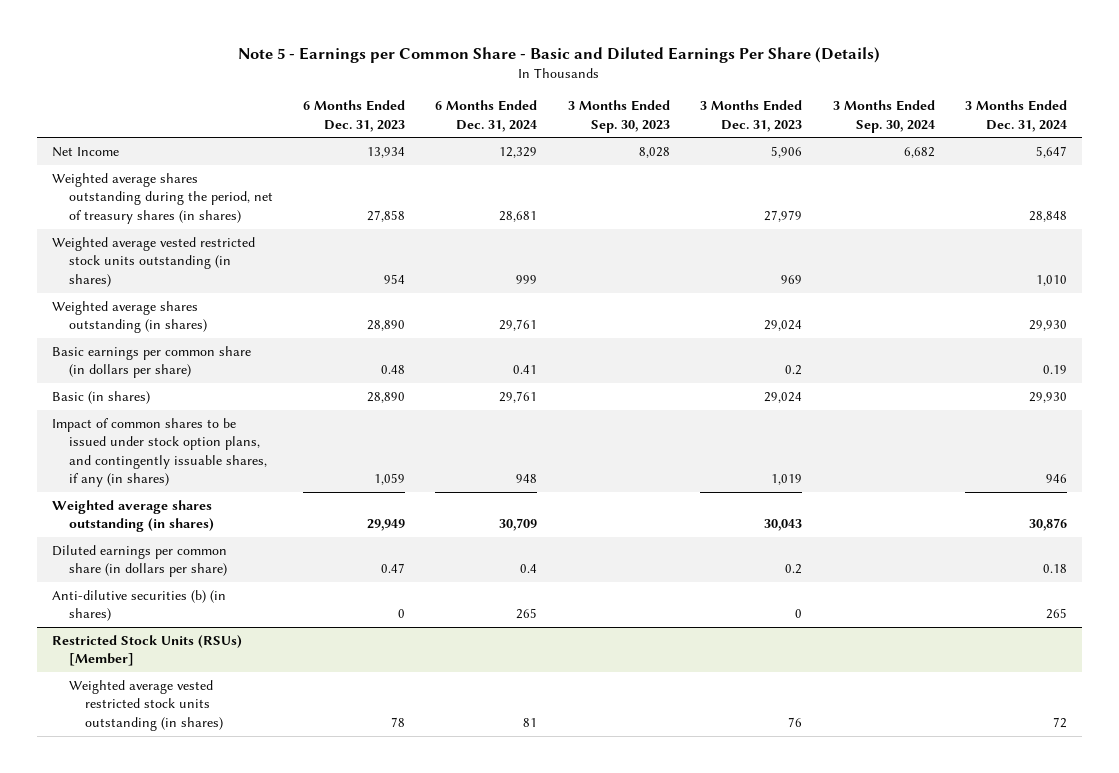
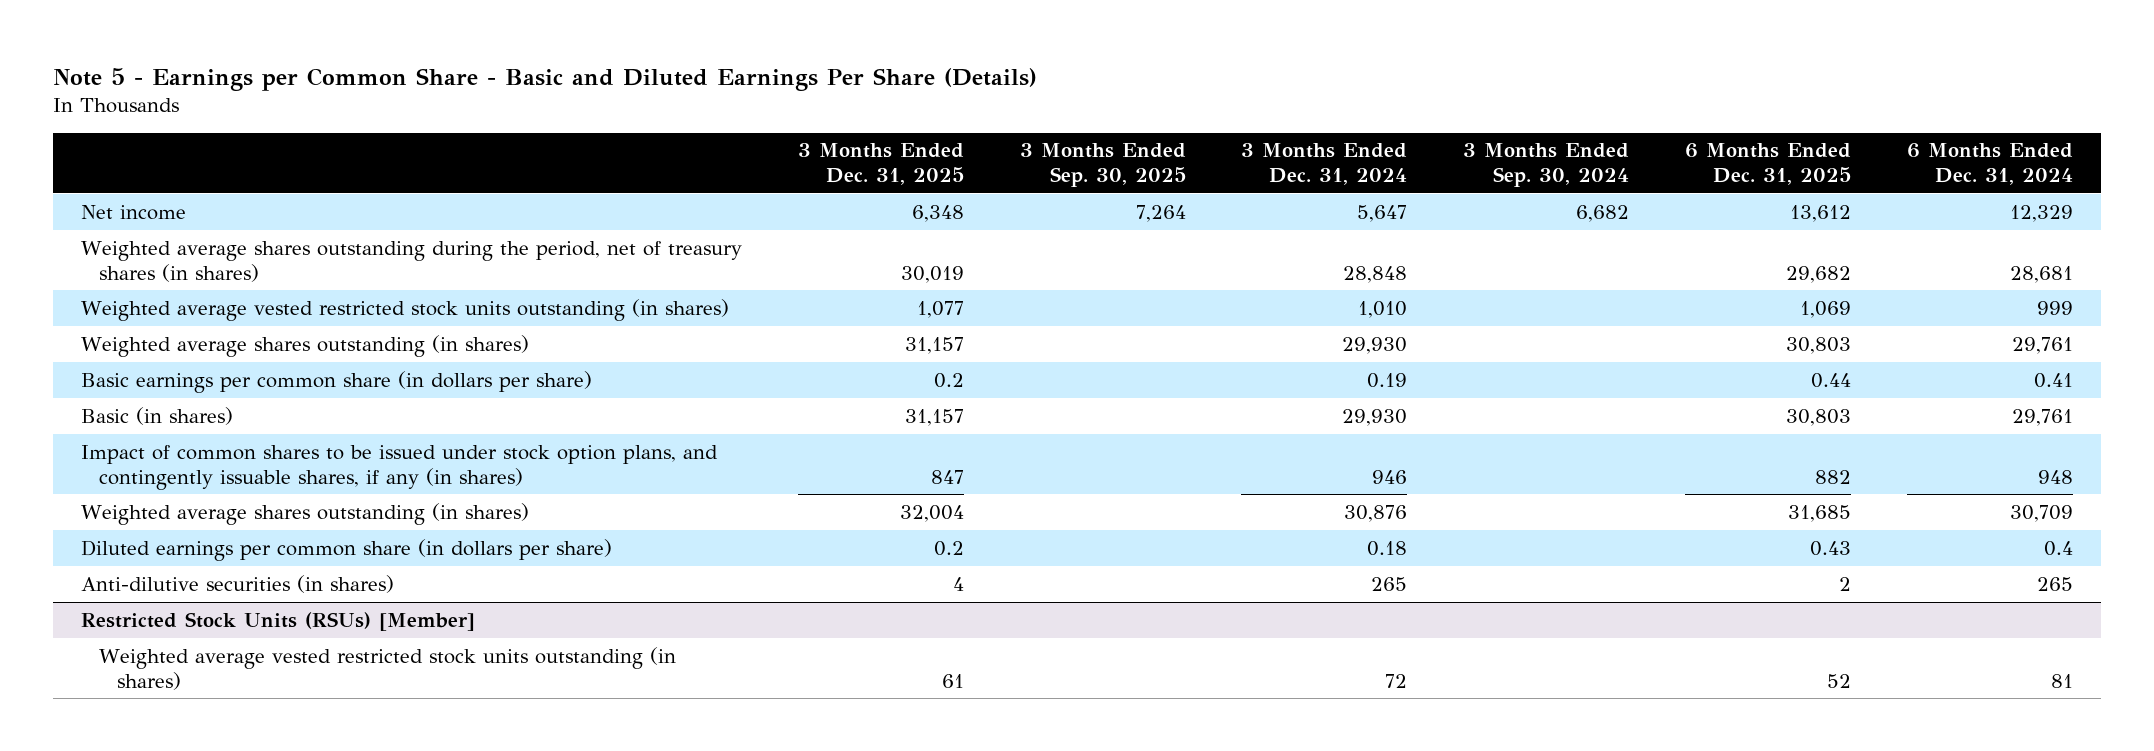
- | 6 Months Ended Dec. 31, 2023 | 6 Months Ended Dec. 31, 2024 | 3 Months Ended Sep. 30, 2023 | 3 Months Ended Dec. 31, 2023 | 3 Months Ended Sep. 30, 2024 | 3 Months Ended Dec. 31, 2024
+ | 3 Months Ended Dec. 31, 2025 | 3 Months Ended Sep. 30, 2025 | 3 Months Ended Dec. 31, 2024 | 3 Months Ended Sep. 30, 2024 | 6 Months Ended Dec. 31, 2025 | 6 Months Ended Dec. 31, 2024
- Net Income | 13,934 | 12,329 | 8,028 | 5,906 | 6,682 | 5,647
+ Net income | 6,348 | 7,264 | 5,647 | 6,682 | 13,612 | 12,329
- Anti-dilutive securities (b) (in shares) | 0 | 265 | | 0 | | 265
+ Anti-dilutive securities (in shares) | 4 | | 265 | | 2 | 265

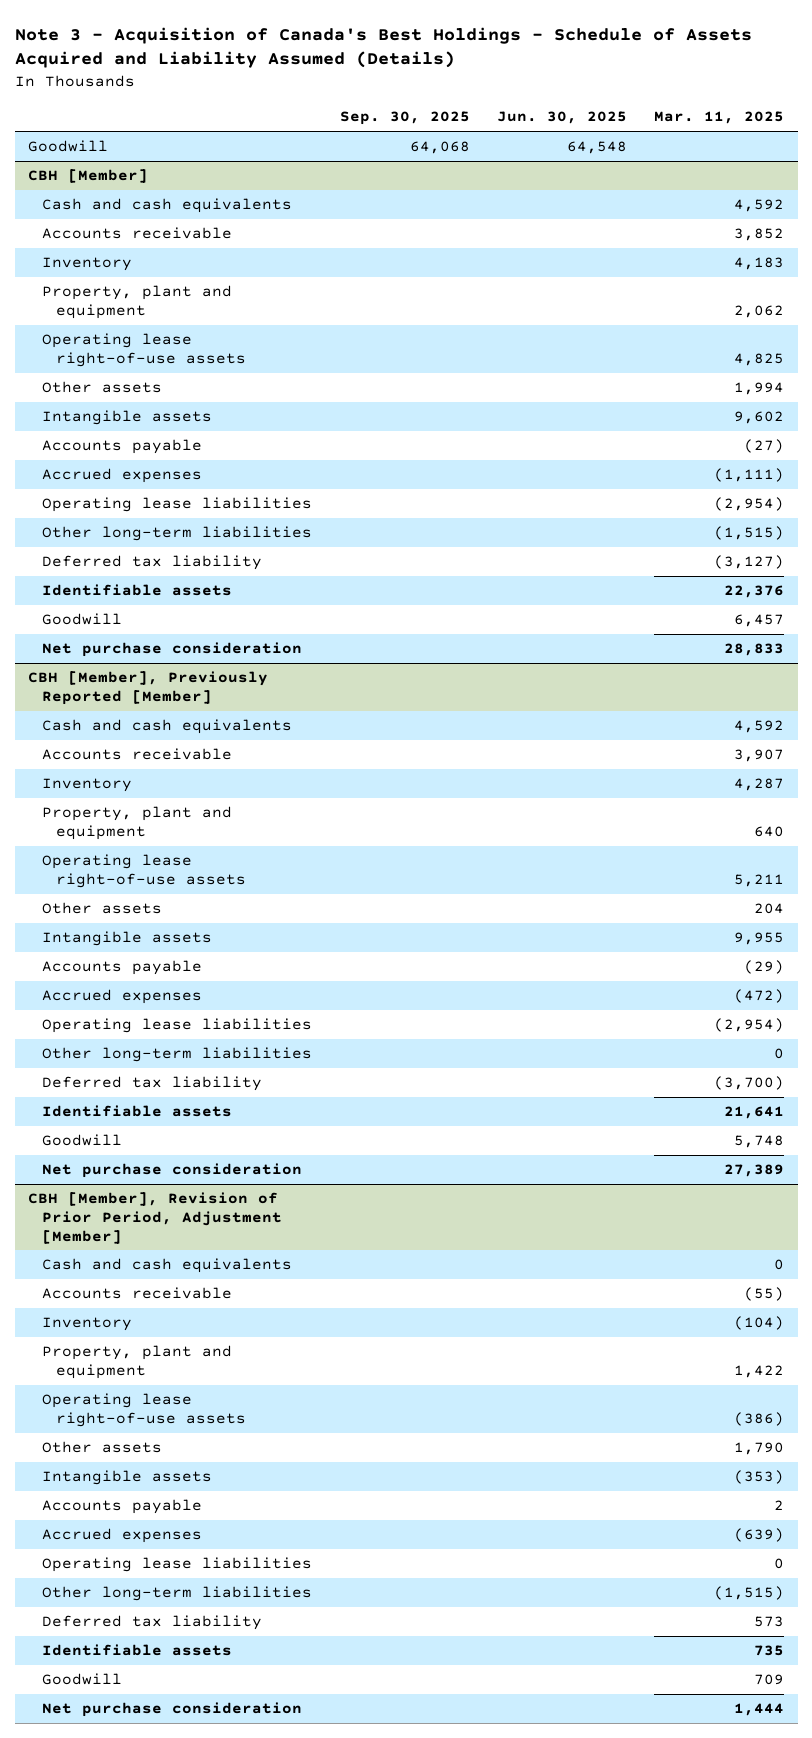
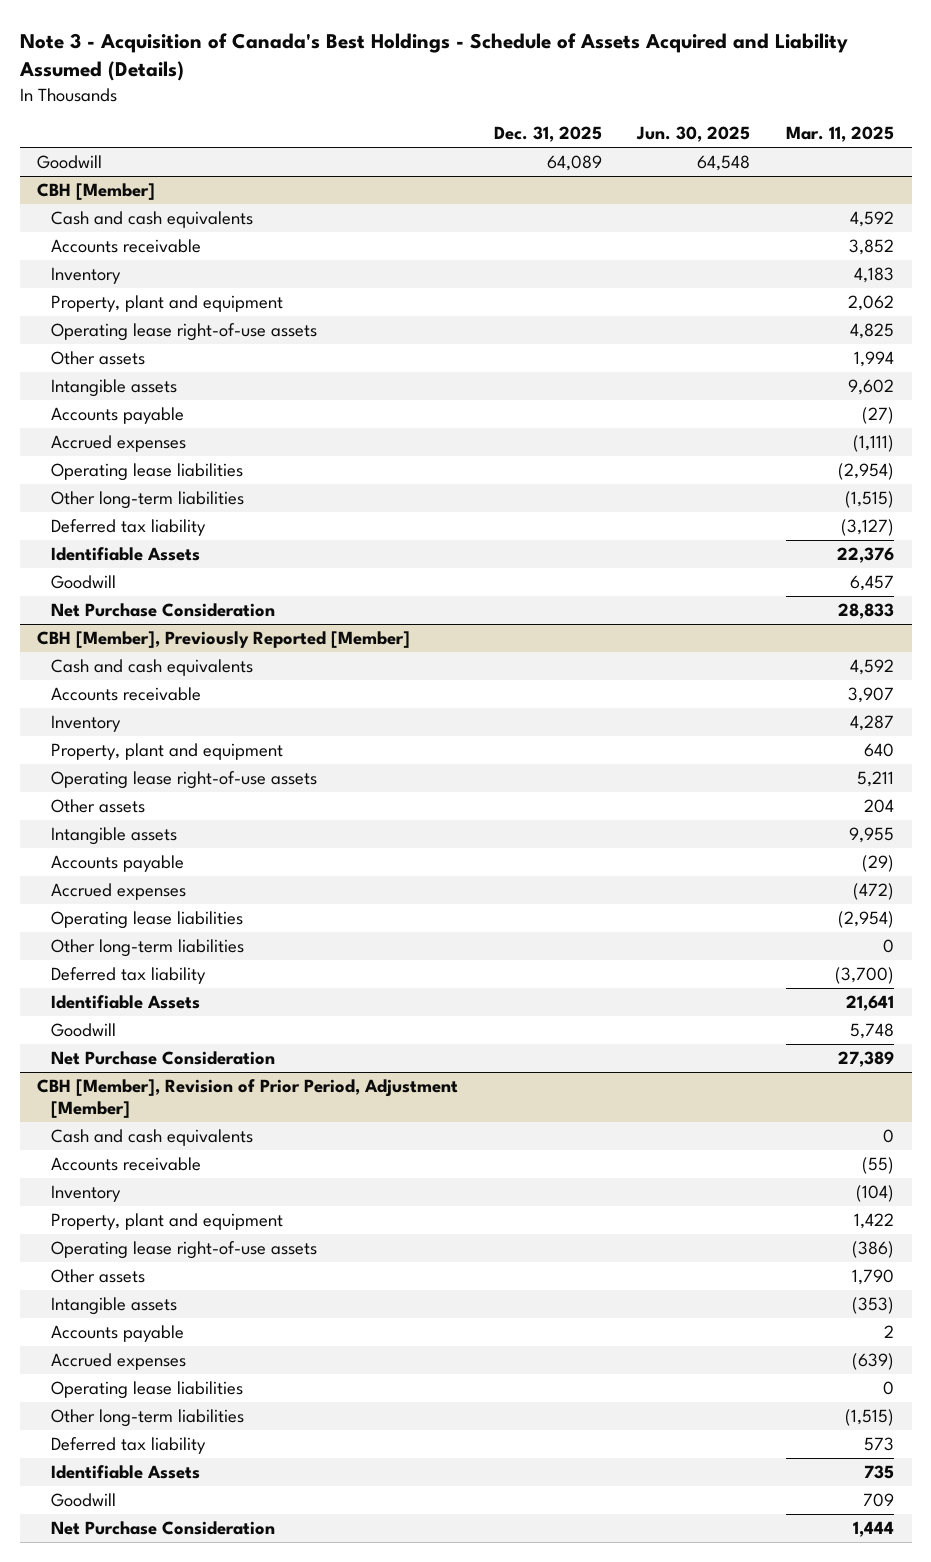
- | Sep. 30, 2025 | Jun. 30, 2025 | Mar. 11, 2025
+ | Dec. 31, 2025 | Jun. 30, 2025 | Mar. 11, 2025
@ CBH [Member]
- Identifiable assets | | | 22,376
+ Identifiable Assets | | | 22,376
- Net purchase consideration | | | 28,833
+ Net Purchase Consideration | | | 28,833
@ CBH [Member], Previously Reported [Member]
- Identifiable assets | | | 21,641
+ Identifiable Assets | | | 21,641
- Net purchase consideration | | | 27,389
+ Net Purchase Consideration | | | 27,389
@ CBH [Member], Revision of Prior Period, Adjustment [Member]
- Identifiable assets | | | 735
+ Identifiable Assets | | | 735
- Net purchase consideration | | | 1,444
+ Net Purchase Consideration | | | 1,444

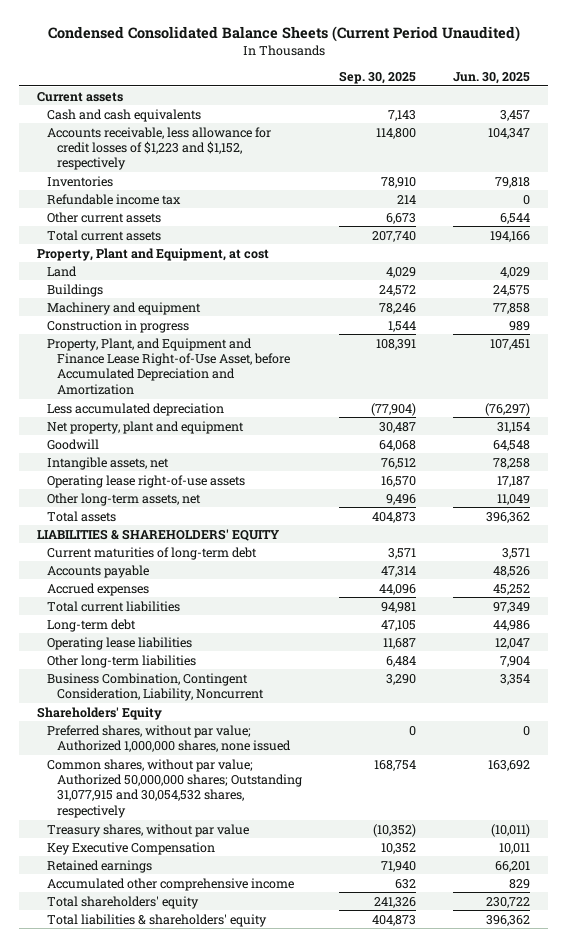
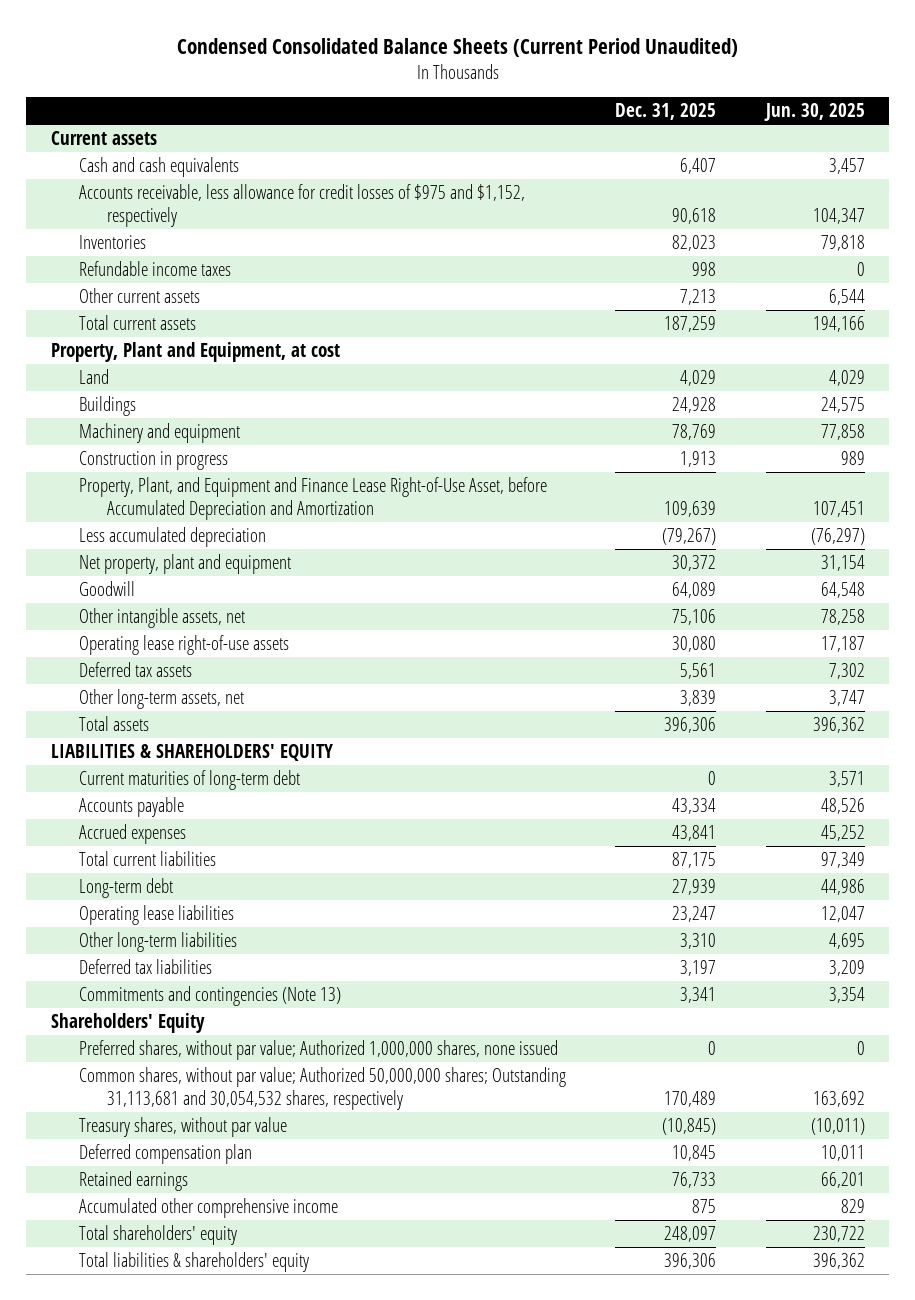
- | Sep. 30, 2025 | Jun. 30, 2025
+ | Dec. 31, 2025 | Jun. 30, 2025
- Accounts receivable, less allowance for credit losses of $1,223 and $1,152, respectively | 114,800 | 104,347
+ Accounts receivable, less allowance for credit losses of $975 and $1,152, respectively | 90,618 | 104,347
- Refundable income tax | 214 | 0
+ Refundable income taxes | 998 | 0
- Intangible assets, net | 76,512 | 78,258
+ Other intangible assets, net | 75,106 | 78,258
- Other long-term assets, net | 9,496 | 11,049
+ Deferred tax assets | 5,561 | 7,302
+ Other long-term assets, net | 3,839 | 3,747
- Other long-term liabilities | 6,484 | 7,904
- Business Combination, Contingent Consideration, Liability, Noncurrent | 3,290 | 3,354
+ Other long-term liabilities | 3,310 | 4,695
+ Deferred tax liabilities | 3,197 | 3,209
+ Commitments and contingencies (Note 13) | 3,341 | 3,354
- Common shares, without par value; Authorized 50,000,000 shares; Outstanding 31,077,915 and 30,054,532 shares, respectively | 168,754 | 163,692
+ Common shares, without par value; Authorized 50,000,000 shares; Outstanding 31,113,681 and 30,054,532 shares, respectively | 170,489 | 163,692
- Key Executive Compensation | 10,352 | 10,011
+ Deferred compensation plan | 10,845 | 10,011

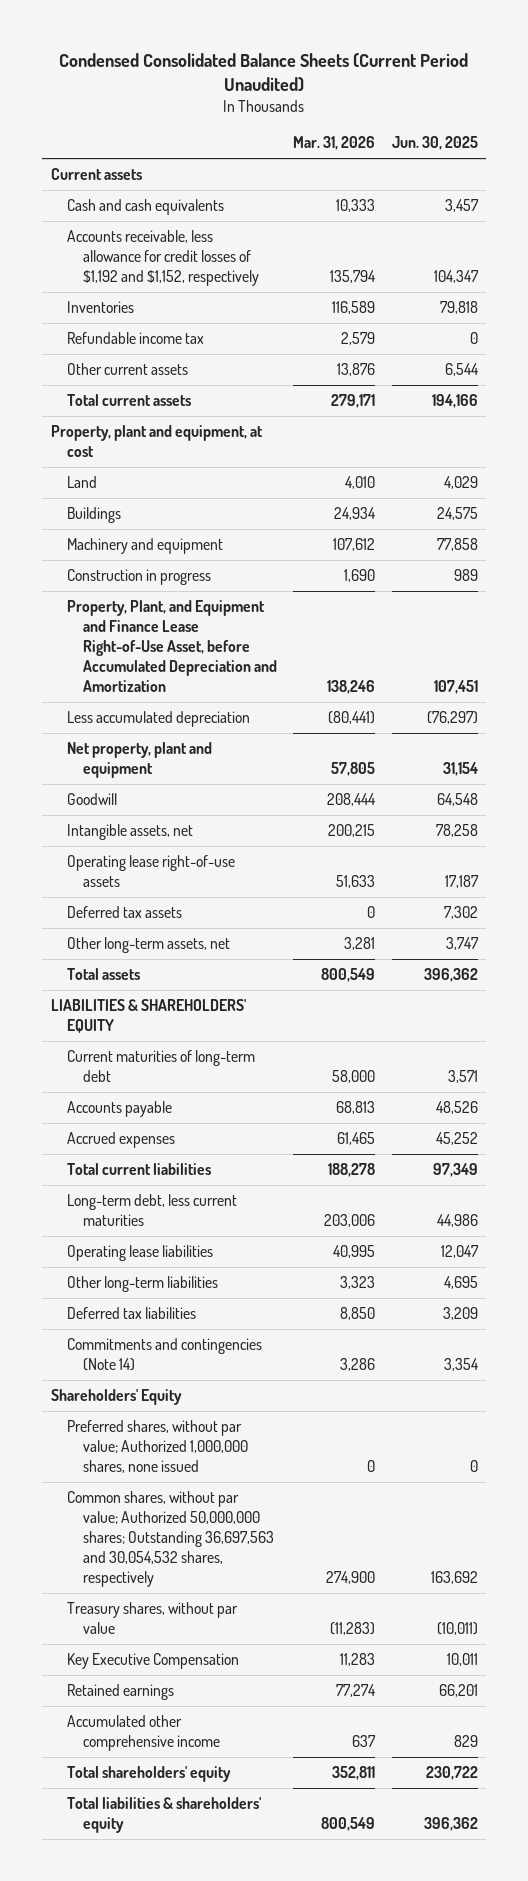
- | Dec. 31, 2025 | Jun. 30, 2025
+ | Mar. 31, 2026 | Jun. 30, 2025
- Accounts receivable, less allowance for credit losses of $975 and $1,152, respectively | 90,618 | 104,347
+ Accounts receivable, less allowance for credit losses of $1,192 and $1,152, respectively | 135,794 | 104,347
- Refundable income taxes | 998 | 0
+ Refundable income tax | 2,579 | 0
- Property, Plant and Equipment, at cost
+ Property, plant and equipment, at cost
- Other intangible assets, net | 75,106 | 78,258
+ Intangible assets, net | 200,215 | 78,258
- Long-term debt | 27,939 | 44,986
+ Long-term debt, less current maturities | 203,006 | 44,986
- Commitments and contingencies (Note 13) | 3,341 | 3,354
+ Commitments and contingencies (Note 14) | 3,286 | 3,354
- Common shares, without par value; Authorized 50,000,000 shares; Outstanding 31,113,681 and 30,054,532 shares, respectively | 170,489 | 163,692
+ Common shares, without par value; Authorized 50,000,000 shares; Outstanding 36,697,563 and 30,054,532 shares, respectively | 274,900 | 163,692
- Deferred compensation plan | 10,845 | 10,011
+ Key Executive Compensation | 11,283 | 10,011

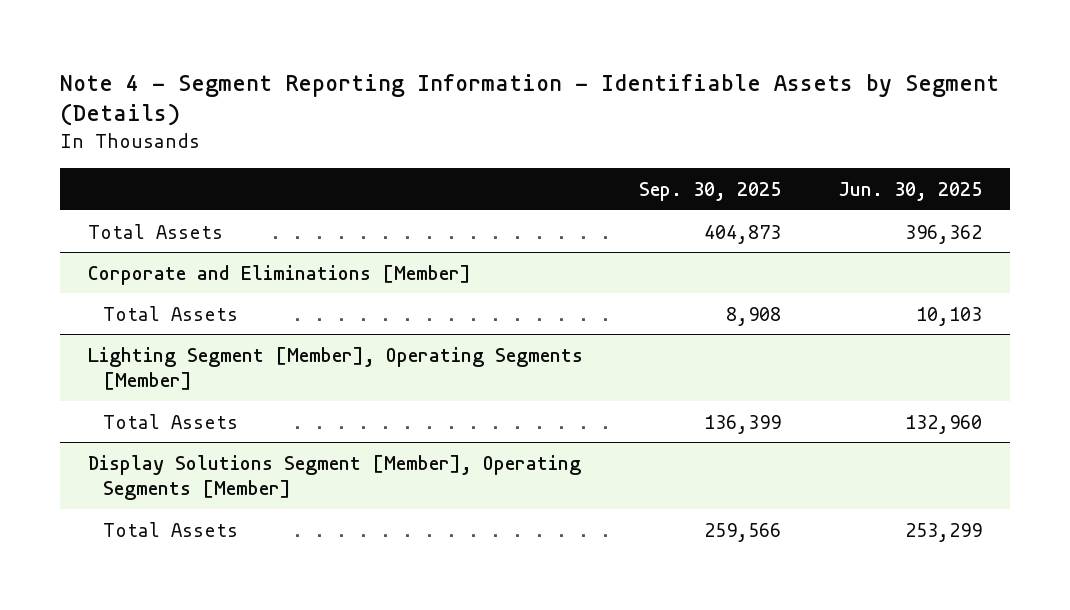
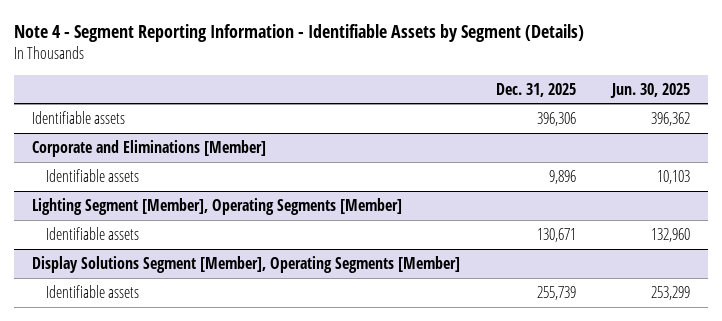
- | Sep. 30, 2025 | Jun. 30, 2025
+ | Dec. 31, 2025 | Jun. 30, 2025
- Total Assets | 404,873 | 396,362
+ Identifiable assets | 396,306 | 396,362
@ Corporate and Eliminations [Member]
- Total Assets | 8,908 | 10,103
+ Identifiable assets | 9,896 | 10,103
@ Lighting Segment [Member], Operating Segments [Member]
- Total Assets | 136,399 | 132,960
+ Identifiable assets | 130,671 | 132,960
@ Display Solutions Segment [Member], Operating Segments [Member]
- Total Assets | 259,566 | 253,299
+ Identifiable assets | 255,739 | 253,299

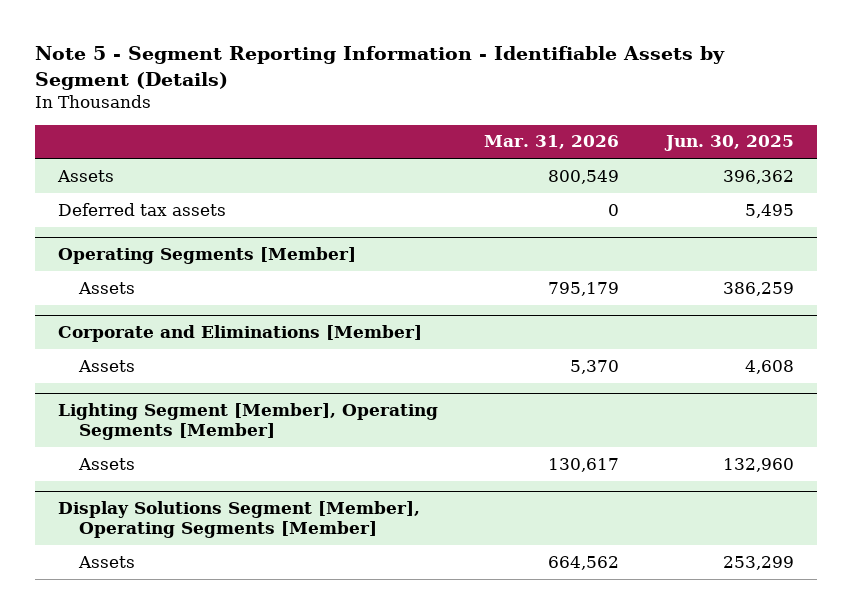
- Note 4 - Segment Reporting Information - Identifiable Assets by Segment (Details)
+ Note 5 - Segment Reporting Information - Identifiable Assets by Segment (Details)
- | Dec. 31, 2025 | Jun. 30, 2025
+ | Mar. 31, 2026 | Jun. 30, 2025
- Identifiable assets | 396,306 | 396,362
+ Assets | 800,549 | 396,362
+ Deferred tax assets | 0 | 5,495
+ Operating Segments [Member]
+ Assets | 795,179 | 386,259
@ Corporate and Eliminations [Member]
- Identifiable assets | 9,896 | 10,103
+ Assets | 5,370 | 4,608
@ Lighting Segment [Member], Operating Segments [Member]
- Identifiable assets | 130,671 | 132,960
+ Assets | 130,617 | 132,960
@ Display Solutions Segment [Member], Operating Segments [Member]
- Identifiable assets | 255,739 | 253,299
+ Assets | 664,562 | 253,299

